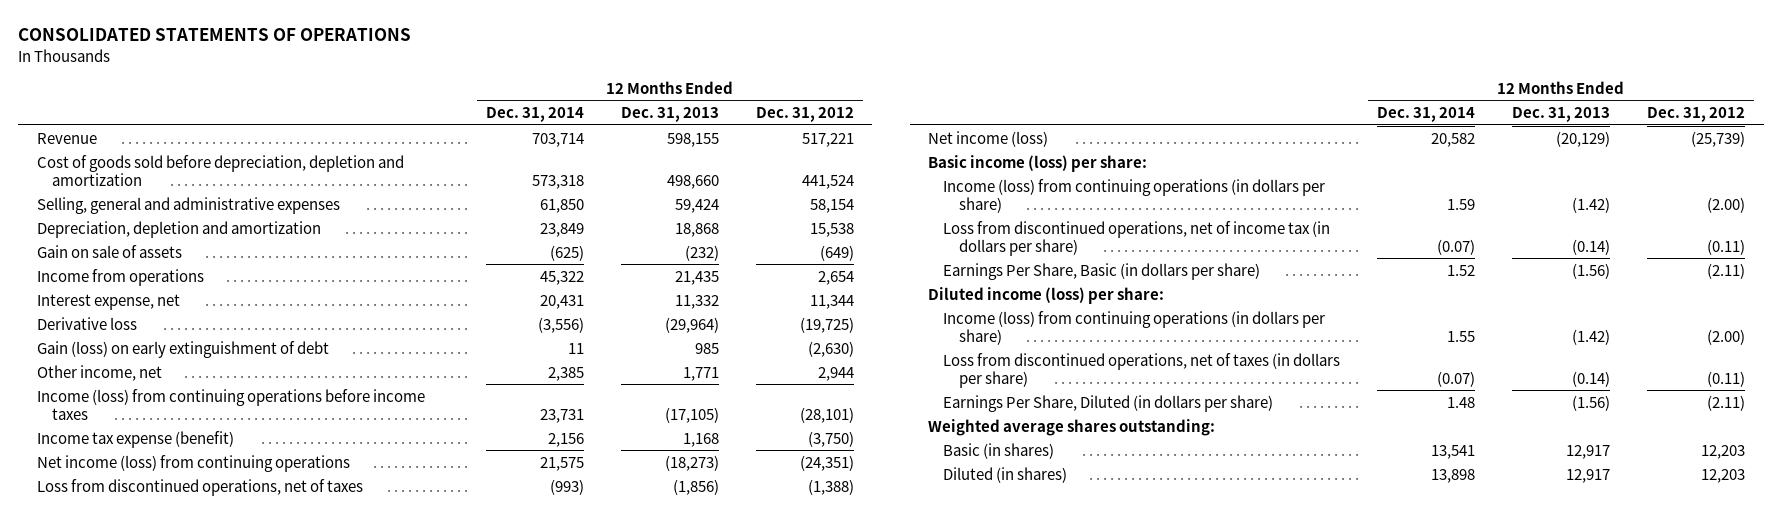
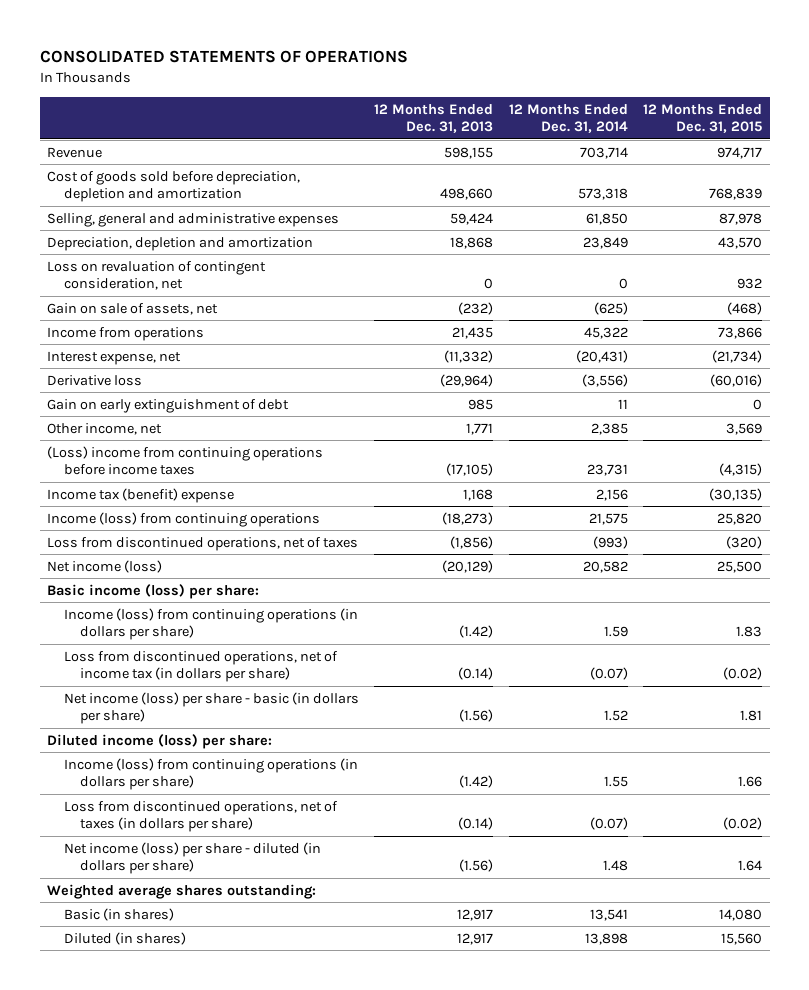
- | 12 Months Ended Dec. 31, 2014 | 12 Months Ended Dec. 31, 2013 | 12 Months Ended Dec. 31, 2012
+ | 12 Months Ended Dec. 31, 2013 | 12 Months Ended Dec. 31, 2014 | 12 Months Ended Dec. 31, 2015
- Gain on sale of assets | (625) | (232) | (649)
+ Loss on revaluation of contingent consideration, net | 0 | 0 | 932
+ Gain on sale of assets, net | (232) | (625) | (468)
- Interest expense, net | 20,431 | 11,332 | 11,344
+ Interest expense, net | (11,332) | (20,431) | (21,734)
- Gain (loss) on early extinguishment of debt | 11 | 985 | (2,630)
+ Gain on early extinguishment of debt | 985 | 11 | 0
- Income (loss) from continuing operations before income taxes | 23,731 | (17,105) | (28,101)
- Income tax expense (benefit) | 2,156 | 1,168 | (3,750)
- Net income (loss) from continuing operations | 21,575 | (18,273) | (24,351)
+ (Loss) income from continuing operations before income taxes | (17,105) | 23,731 | (4,315)
+ Income tax (benefit) expense | 1,168 | 2,156 | (30,135)
+ Income (loss) from continuing operations | (18,273) | 21,575 | 25,820
- Earnings Per Share, Basic (in dollars per share) | 1.52 | (1.56) | (2.11)
+ Net income (loss) per share - basic (in dollars per share) | (1.56) | 1.52 | 1.81
- Earnings Per Share, Diluted (in dollars per share) | 1.48 | (1.56) | (2.11)
+ Net income (loss) per share - diluted (in dollars per share) | (1.56) | 1.48 | 1.64

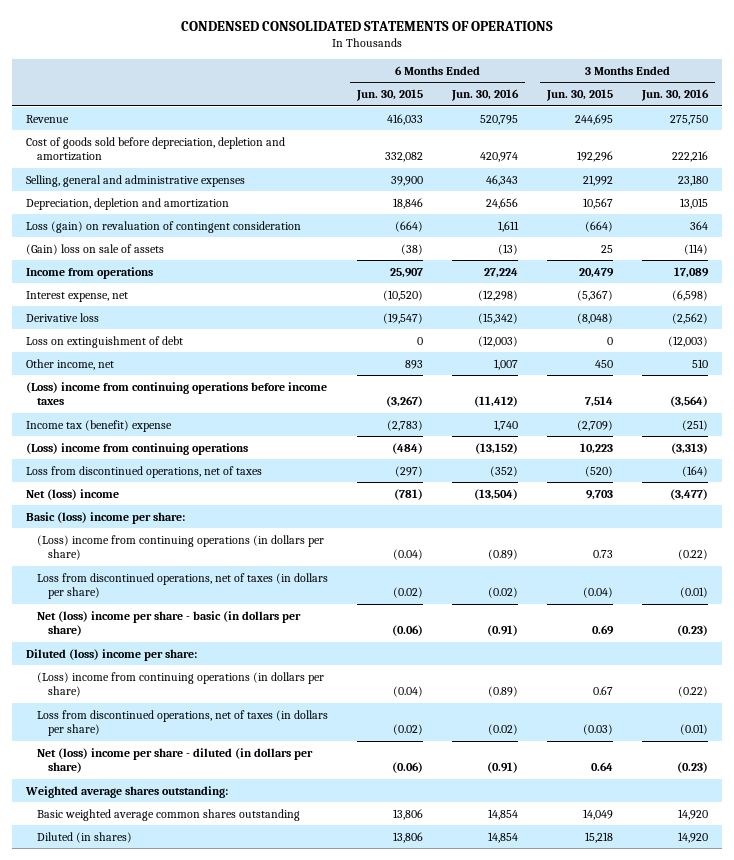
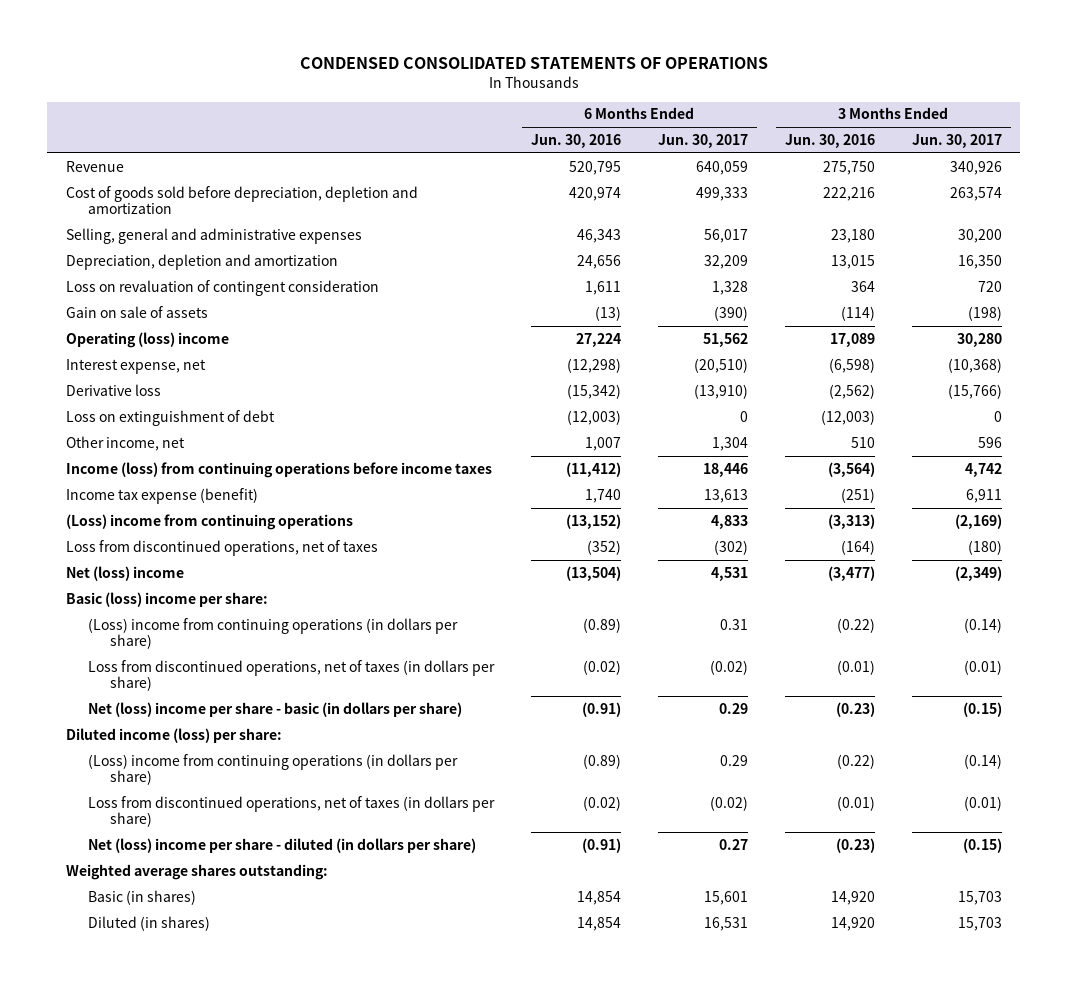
- | 6 Months Ended Jun. 30, 2015 | 6 Months Ended Jun. 30, 2016 | 3 Months Ended Jun. 30, 2015 | 3 Months Ended Jun. 30, 2016
+ | 6 Months Ended Jun. 30, 2016 | 6 Months Ended Jun. 30, 2017 | 3 Months Ended Jun. 30, 2016 | 3 Months Ended Jun. 30, 2017
- Loss (gain) on revaluation of contingent consideration | (664) | 1,611 | (664) | 364
- (Gain) loss on sale of assets | (38) | (13) | 25 | (114)
- Income from operations | 25,907 | 27,224 | 20,479 | 17,089
+ Loss on revaluation of contingent consideration | 1,611 | 1,328 | 364 | 720
+ Gain on sale of assets | (13) | (390) | (114) | (198)
+ Operating (loss) income | 27,224 | 51,562 | 17,089 | 30,280
- (Loss) income from continuing operations before income taxes | (3,267) | (11,412) | 7,514 | (3,564)
- Income tax (benefit) expense | (2,783) | 1,740 | (2,709) | (251)
+ Income (loss) from continuing operations before income taxes | (11,412) | 18,446 | (3,564) | 4,742
+ Income tax expense (benefit) | 1,740 | 13,613 | (251) | 6,911
- Diluted (loss) income per share:
+ Diluted income (loss) per share:
- Basic weighted average common shares outstanding | 13,806 | 14,854 | 14,049 | 14,920
+ Basic (in shares) | 14,854 | 15,601 | 14,920 | 15,703

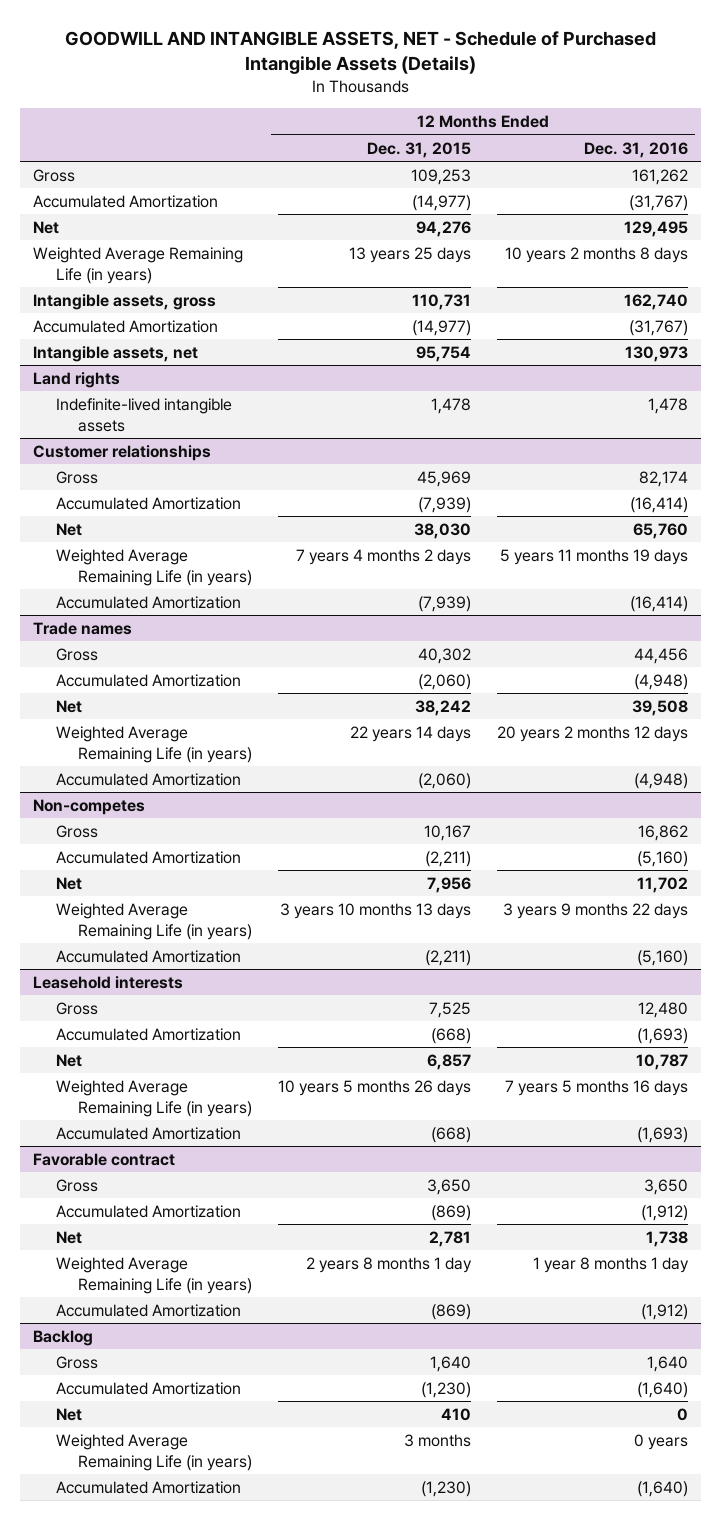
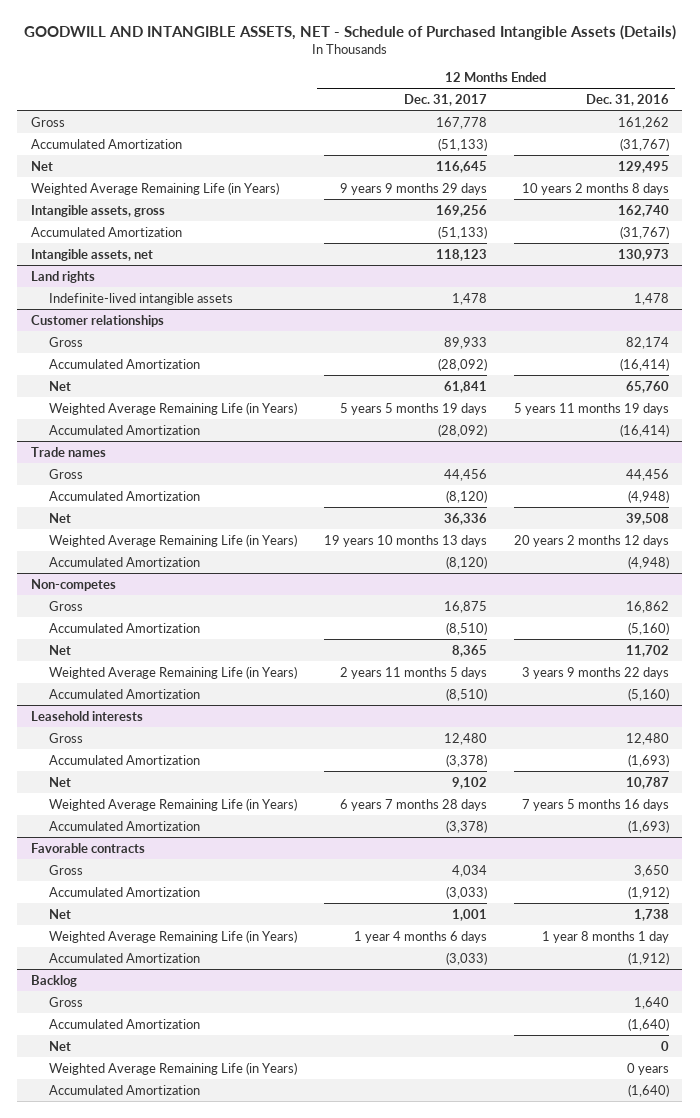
- | 12 Months Ended Dec. 31, 2015 | 12 Months Ended Dec. 31, 2016
+ | 12 Months Ended Dec. 31, 2017 | 12 Months Ended Dec. 31, 2016
- Weighted Average Remaining Life (in years) | 13 years 25 days | 10 years 2 months 8 days
+ Weighted Average Remaining Life (in Years) | 9 years 9 months 29 days | 10 years 2 months 8 days
@ Customer relationships
- Weighted Average Remaining Life (in years) | 7 years 4 months 2 days | 5 years 11 months 19 days
+ Weighted Average Remaining Life (in Years) | 5 years 5 months 19 days | 5 years 11 months 19 days
@ Trade names
- Weighted Average Remaining Life (in years) | 22 years 14 days | 20 years 2 months 12 days
+ Weighted Average Remaining Life (in Years) | 19 years 10 months 13 days | 20 years 2 months 12 days
@ Non-competes
- Weighted Average Remaining Life (in years) | 3 years 10 months 13 days | 3 years 9 months 22 days
+ Weighted Average Remaining Life (in Years) | 2 years 11 months 5 days | 3 years 9 months 22 days
@ Leasehold interests
- Weighted Average Remaining Life (in years) | 10 years 5 months 26 days | 7 years 5 months 16 days
+ Weighted Average Remaining Life (in Years) | 6 years 7 months 28 days | 7 years 5 months 16 days
- Favorable contract
+ Favorable contracts
- Weighted Average Remaining Life (in years) | 2 years 8 months 1 day | 1 year 8 months 1 day
+ Weighted Average Remaining Life (in Years) | 1 year 4 months 6 days | 1 year 8 months 1 day
@ Backlog
- Weighted Average Remaining Life (in years) | 3 months | 0 years
+ Weighted Average Remaining Life (in Years) | | 0 years

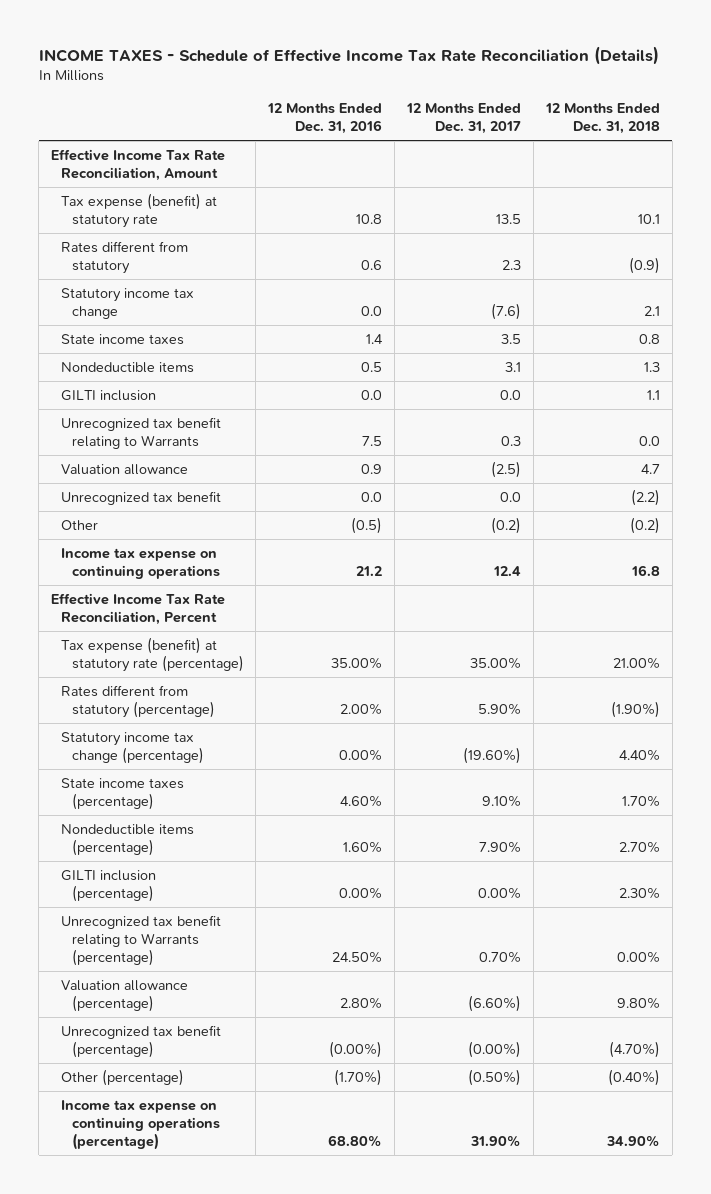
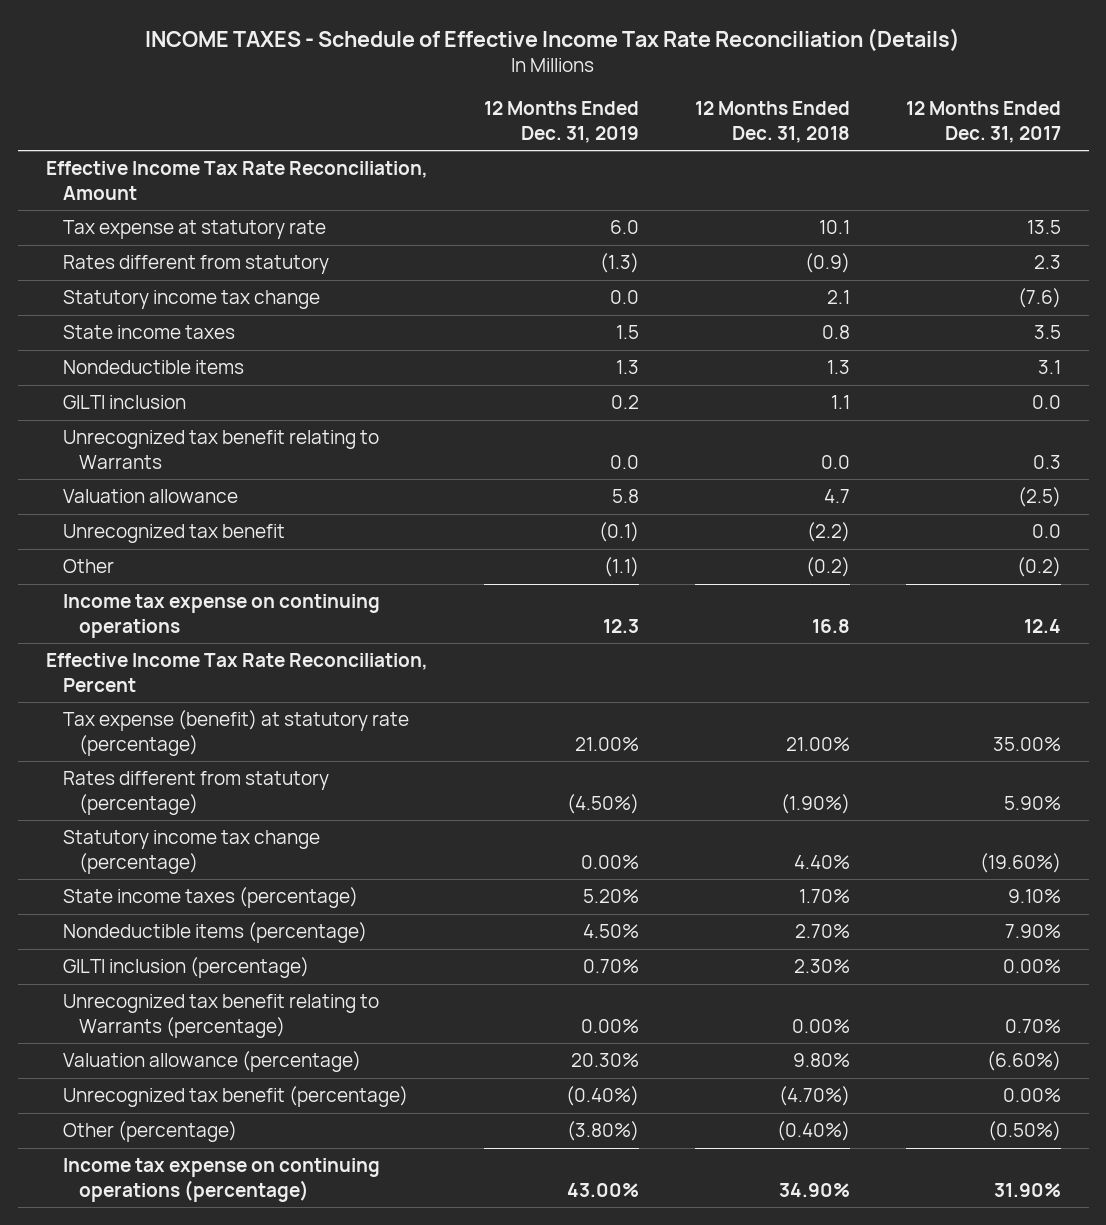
- | 12 Months Ended Dec. 31, 2016 | 12 Months Ended Dec. 31, 2017 | 12 Months Ended Dec. 31, 2018
+ | 12 Months Ended Dec. 31, 2019 | 12 Months Ended Dec. 31, 2018 | 12 Months Ended Dec. 31, 2017
- Tax expense (benefit) at statutory rate | 10.8 | 13.5 | 10.1
+ Tax expense at statutory rate | 6.0 | 10.1 | 13.5
- Unrecognized tax benefit (percentage) | (0.00%) | (0.00%) | (4.70%)
+ Unrecognized tax benefit (percentage) | (0.40%) | (4.70%) | 0.00%

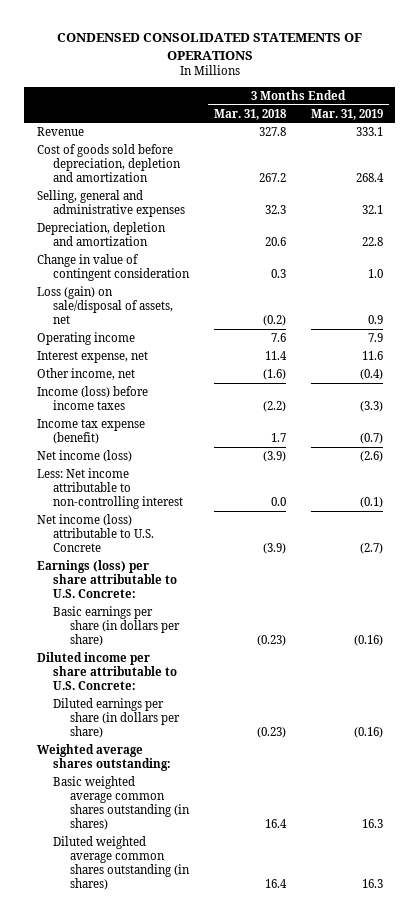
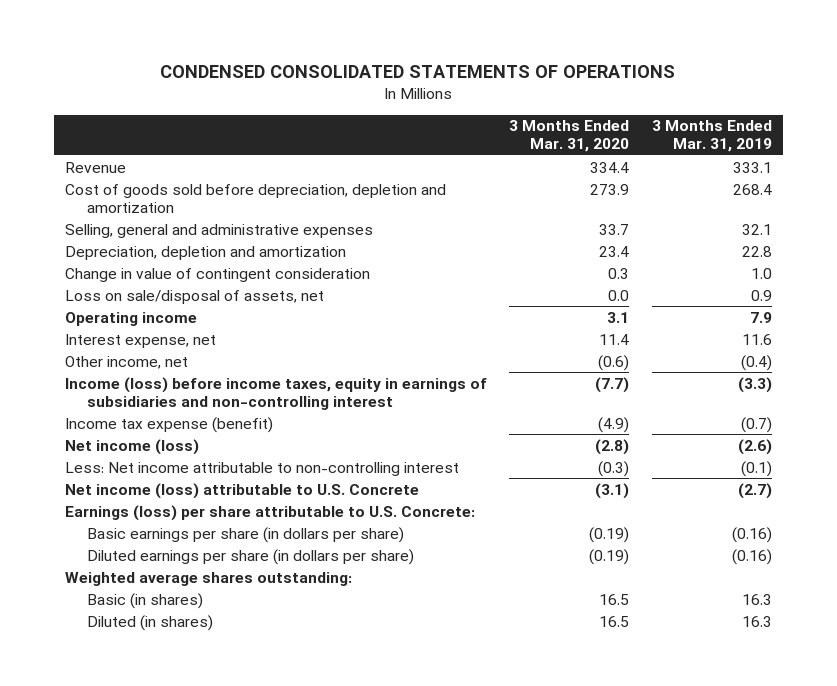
- | 3 Months Ended Mar. 31, 2018 | 3 Months Ended Mar. 31, 2019
+ | 3 Months Ended Mar. 31, 2020 | 3 Months Ended Mar. 31, 2019
- Loss (gain) on sale/disposal of assets, net | (0.2) | 0.9
+ Loss on sale/disposal of assets, net | 0.0 | 0.9
- Income (loss) before income taxes | (2.2) | (3.3)
+ Income (loss) before income taxes, equity in earnings of subsidiaries and non-controlling interest | (7.7) | (3.3)
- Diluted income per share attributable to U.S. Concrete:
- Basic weighted average common shares outstanding (in shares) | 16.4 | 16.3
- Diluted weighted average common shares outstanding (in shares) | 16.4 | 16.3
+ Basic (in shares) | 16.5 | 16.3
+ Diluted (in shares) | 16.5 | 16.3

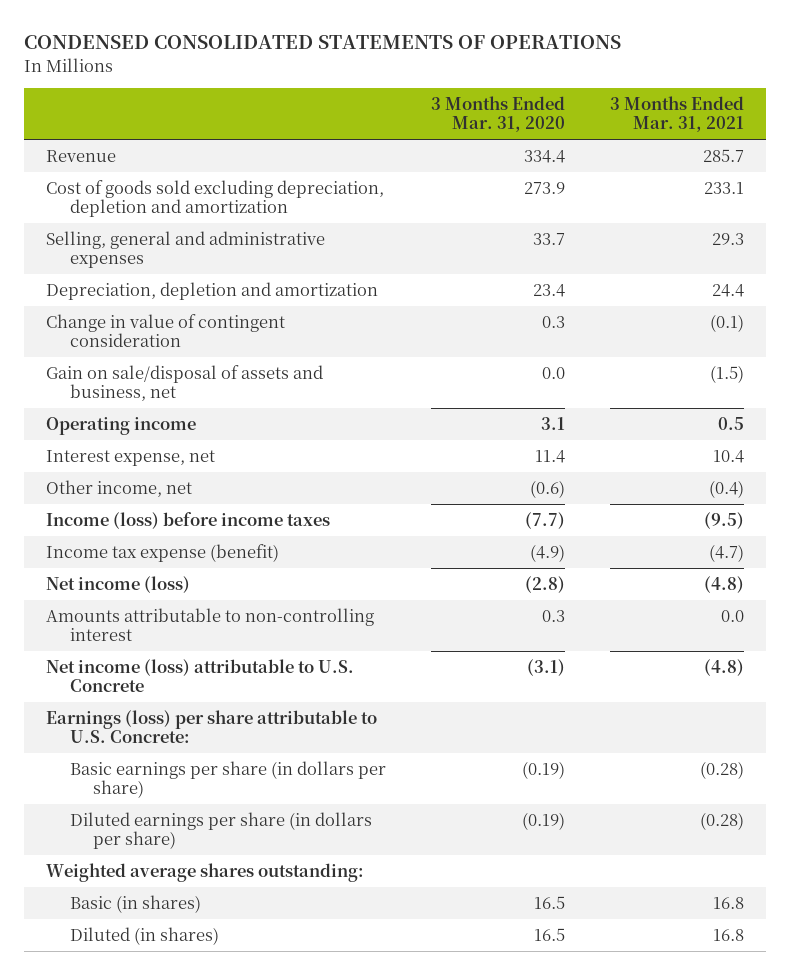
- | 3 Months Ended Mar. 31, 2020 | 3 Months Ended Mar. 31, 2019
+ | 3 Months Ended Mar. 31, 2020 | 3 Months Ended Mar. 31, 2021
- Cost of goods sold before depreciation, depletion and amortization | 273.9 | 268.4
+ Cost of goods sold excluding depreciation, depletion and amortization | 273.9 | 233.1
- Loss on sale/disposal of assets, net | 0.0 | 0.9
+ Gain on sale/disposal of assets and business, net | 0.0 | (1.5)
- Income (loss) before income taxes, equity in earnings of subsidiaries and non-controlling interest | (7.7) | (3.3)
+ Income (loss) before income taxes | (7.7) | (9.5)
- Less: Net income attributable to non-controlling interest | (0.3) | (0.1)
+ Amounts attributable to non-controlling interest | 0.3 | 0.0

